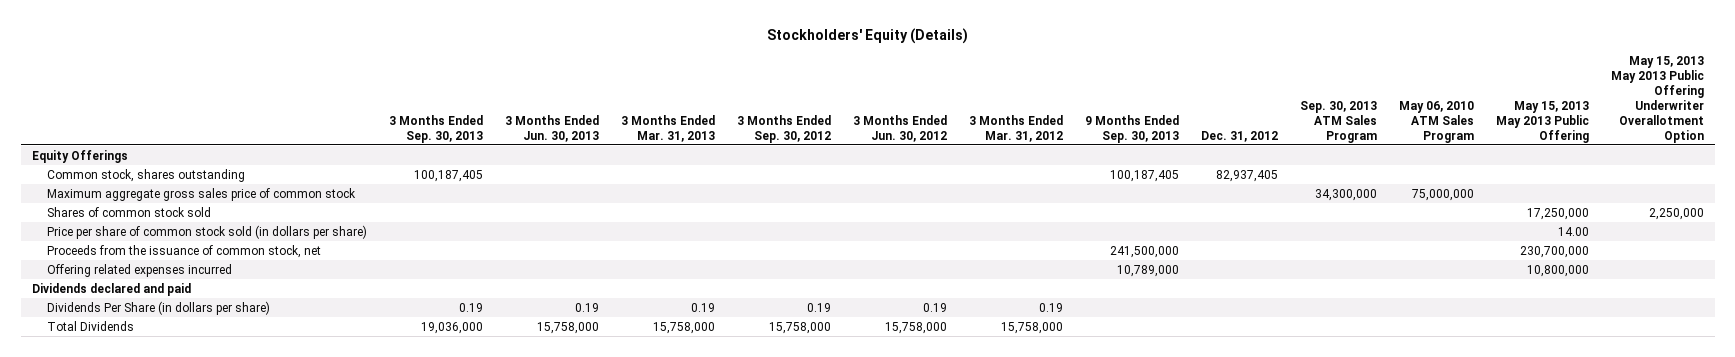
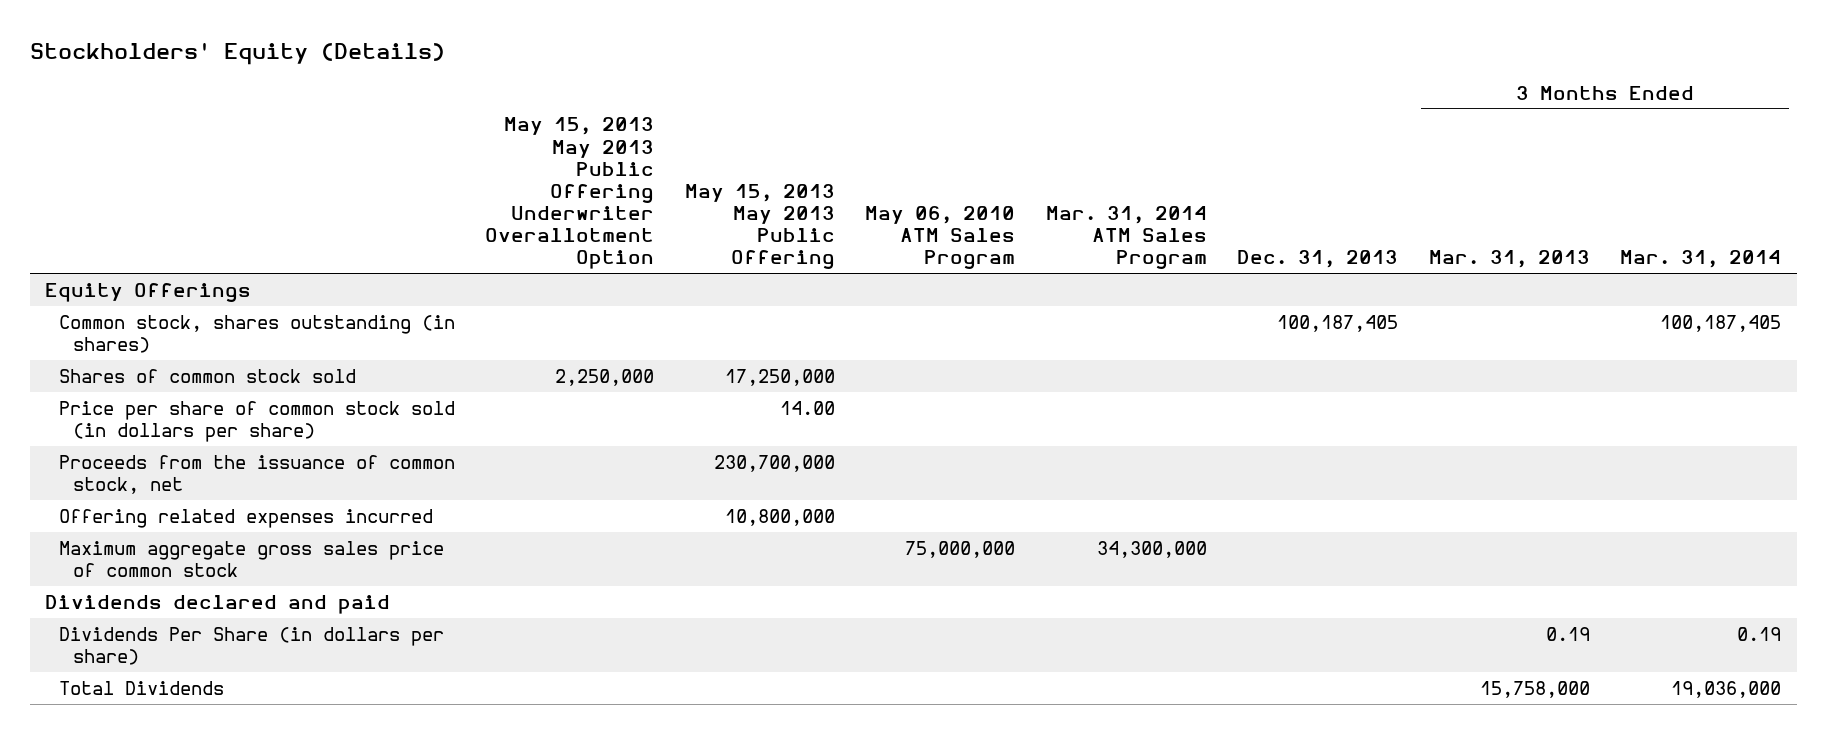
- | 3 Months Ended Sep. 30, 2013 | 3 Months Ended Jun. 30, 2013 | 3 Months Ended Mar. 31, 2013 | 3 Months Ended Sep. 30, 2012 | 3 Months Ended Jun. 30, 2012 | 3 Months Ended Mar. 31, 2012 | 9 Months Ended Sep. 30, 2013 | Dec. 31, 2012 | Sep. 30, 2013 ATM Sales Program | May 06, 2010 ATM Sales Program | May 15, 2013 May 2013 Public Offering | May 15, 2013 May 2013 Public Offering Underwriter Overallotment Option
+ | May 15, 2013 May 2013 Public Offering Underwriter Overallotment Option | May 15, 2013 May 2013 Public Offering | May 06, 2010 ATM Sales Program | Mar. 31, 2014 ATM Sales Program | Dec. 31, 2013 | 3 Months Ended Mar. 31, 2013 | 3 Months Ended Mar. 31, 2014
- Common stock, shares outstanding | 100,187,405 | | | | | | 100,187,405 | 82,937,405 | | | |
+ Common stock, shares outstanding (in shares) | | | | | 100,187,405 | | 100,187,405
moved down: Maximum aggregate gross sales price of common stock | | | 75,000,000 | 34,300,000 | | |

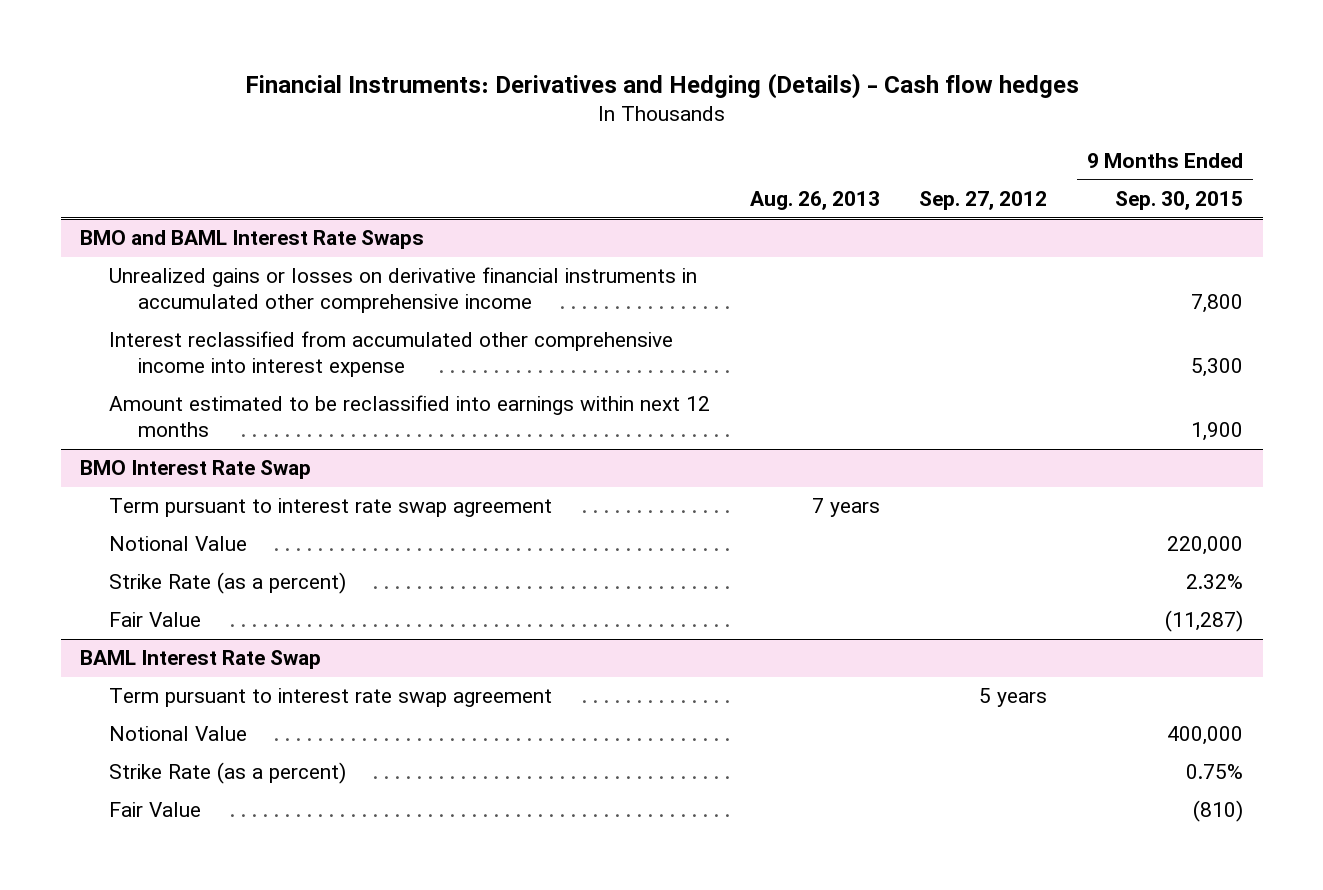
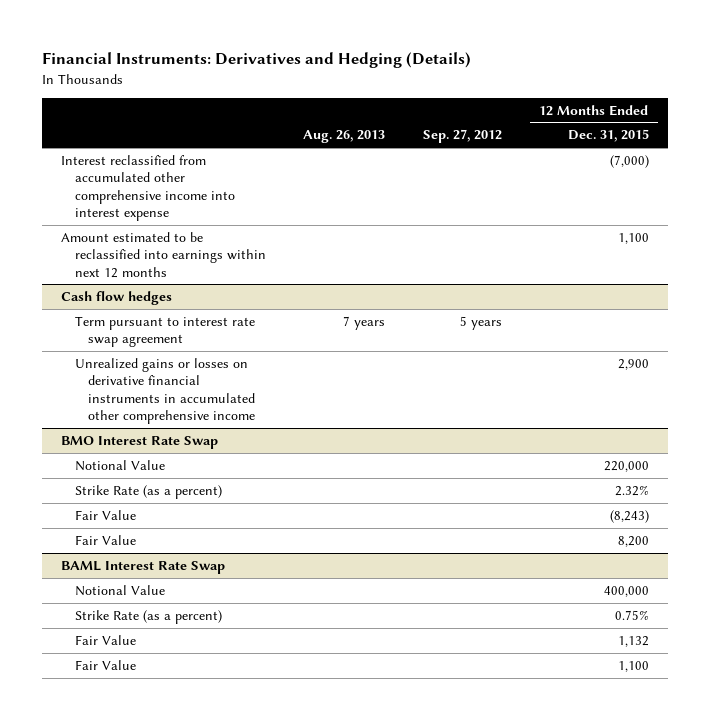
- Financial Instruments: Derivatives and Hedging (Details) - Cash flow hedges
+ Financial Instruments: Derivatives and Hedging (Details)
- | Aug. 26, 2013 | Sep. 27, 2012 | 9 Months Ended Sep. 30, 2015
+ | Aug. 26, 2013 | Sep. 27, 2012 | 12 Months Ended Dec. 31, 2015
- BMO and BAML Interest Rate Swaps
- Unrealized gains or losses on derivative financial instruments in accumulated other comprehensive income | | | 7,800
- Interest reclassified from accumulated other comprehensive income into interest expense | | | 5,300
- Amount estimated to be reclassified into earnings within next 12 months | | | 1,900
+ Interest reclassified from accumulated other comprehensive income into interest expense | | | (7,000)
+ Amount estimated to be reclassified into earnings within next 12 months | | | 1,100
+ Cash flow hedges
+ Term pursuant to interest rate swap agreement | 7 years | 5 years |
+ Unrealized gains or losses on derivative financial instruments in accumulated other comprehensive income | | | 2,900
@ BMO Interest Rate Swap
- Term pursuant to interest rate swap agreement | 7 years | |
+ Fair Value | | | 8,200
@ BAML Interest Rate Swap
- Term pursuant to interest rate swap agreement | | 5 years |
+ Fair Value | | | 1,100

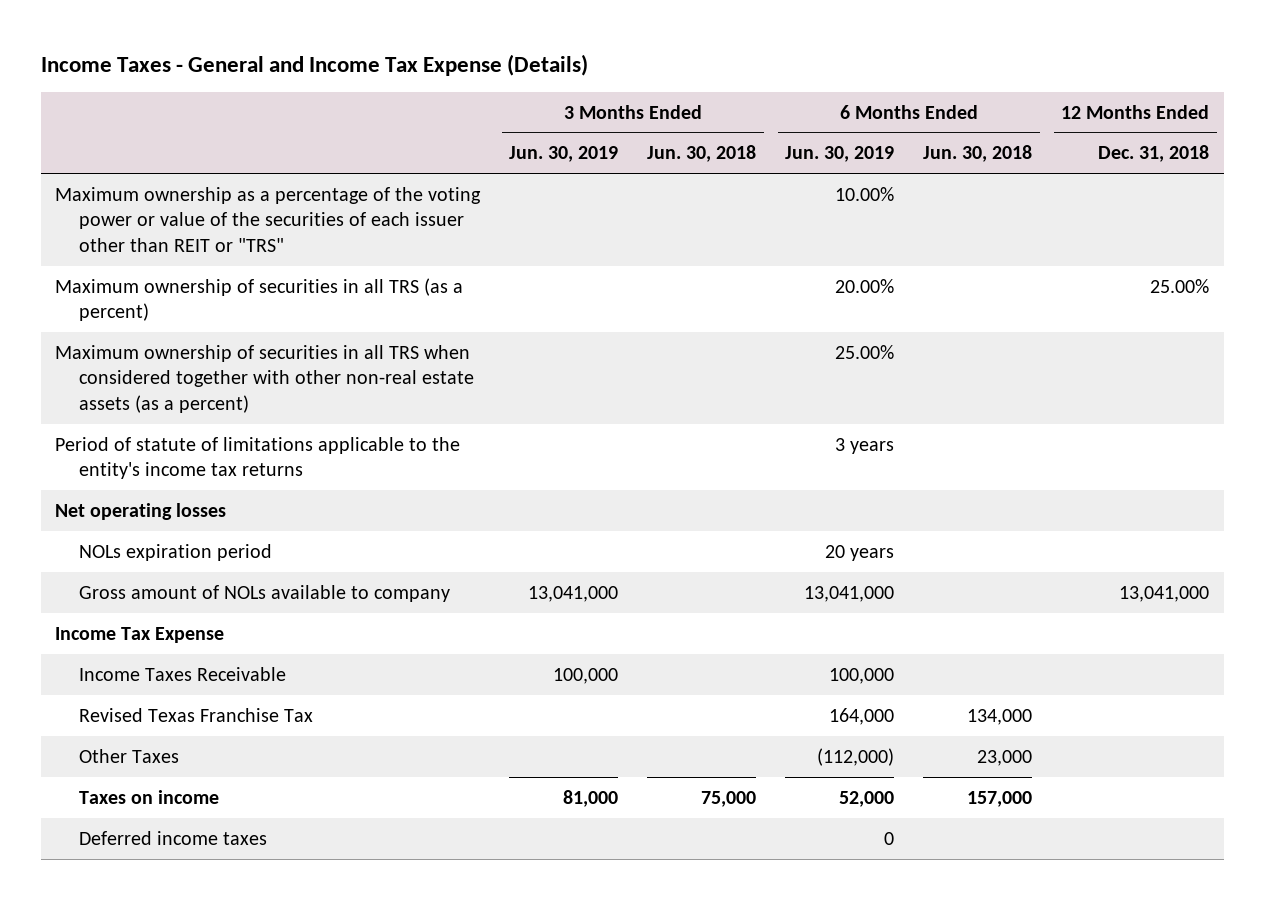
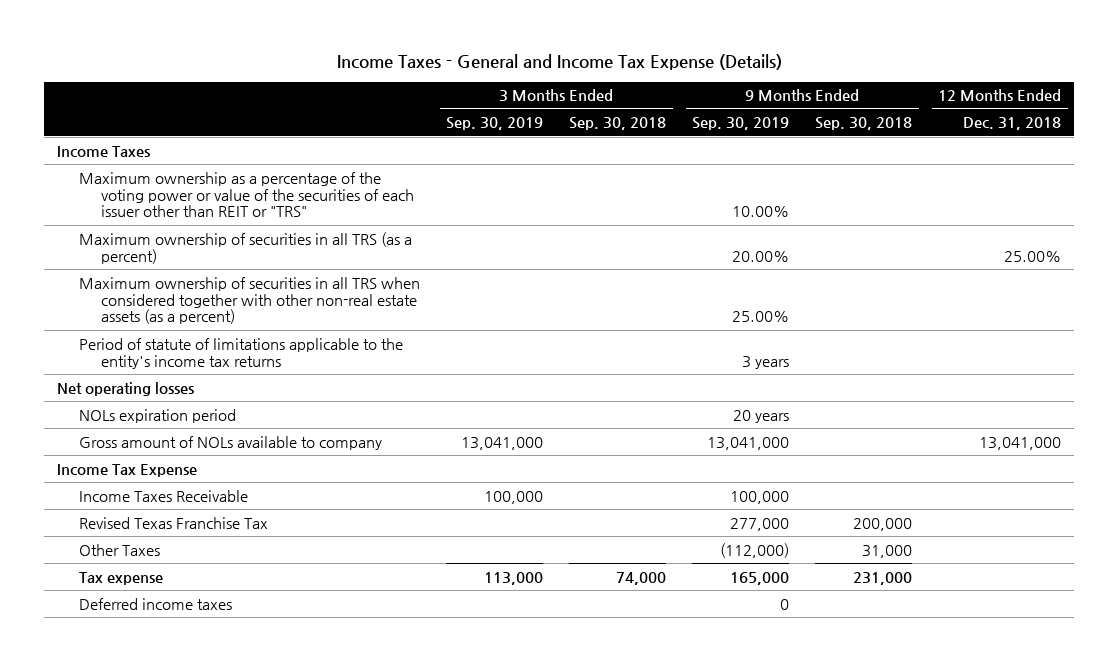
- | 3 Months Ended Jun. 30, 2019 | 3 Months Ended Jun. 30, 2018 | 6 Months Ended Jun. 30, 2019 | 6 Months Ended Jun. 30, 2018 | 12 Months Ended Dec. 31, 2018
+ | 3 Months Ended Sep. 30, 2019 | 3 Months Ended Sep. 30, 2018 | 9 Months Ended Sep. 30, 2019 | 9 Months Ended Sep. 30, 2018 | 12 Months Ended Dec. 31, 2018
+ Income Taxes
- Taxes on income | 81,000 | 75,000 | 52,000 | 157,000 |
+ Tax expense | 113,000 | 74,000 | 165,000 | 231,000 |

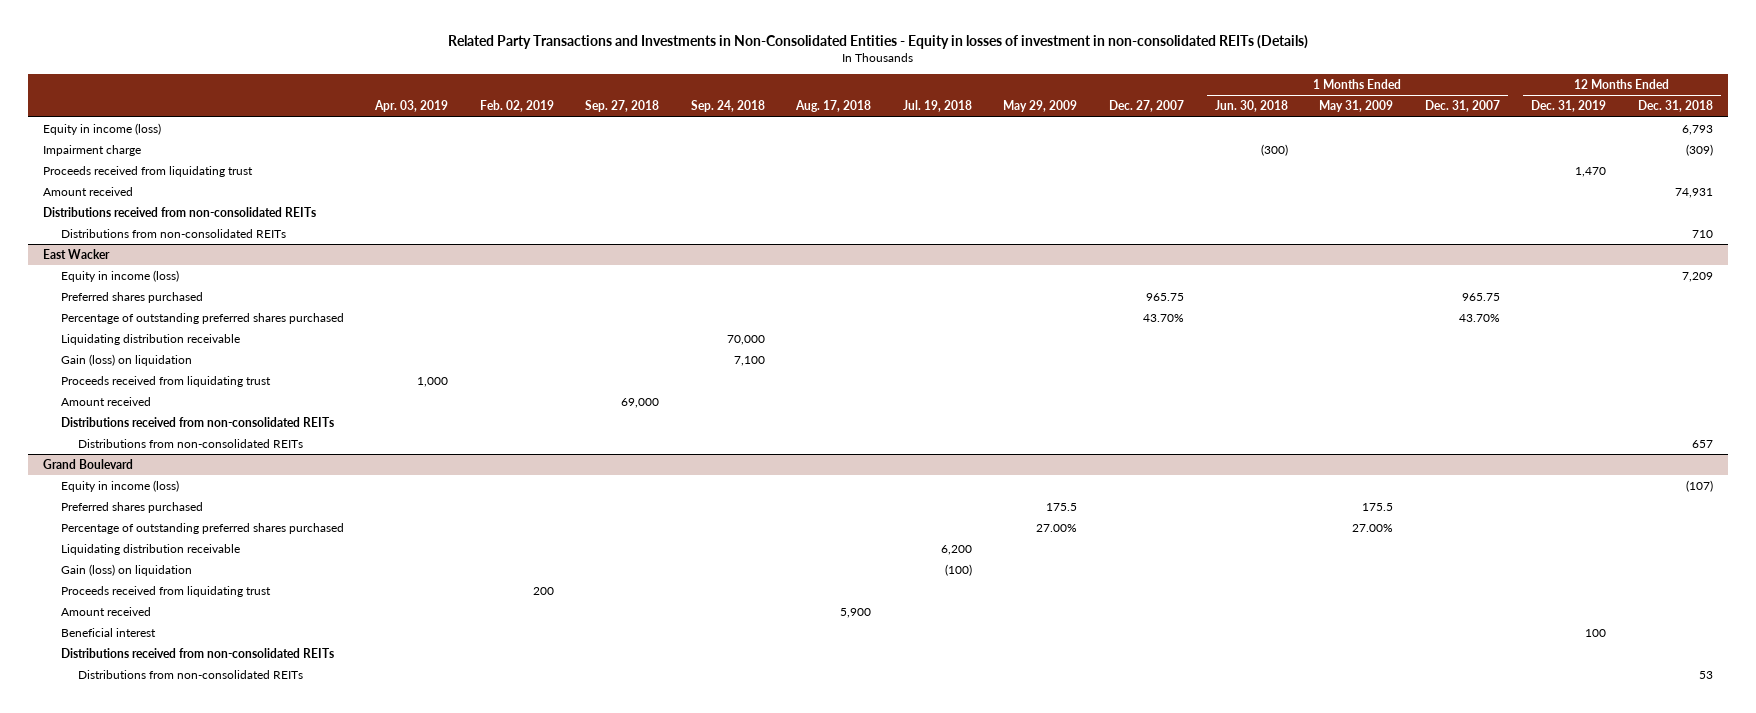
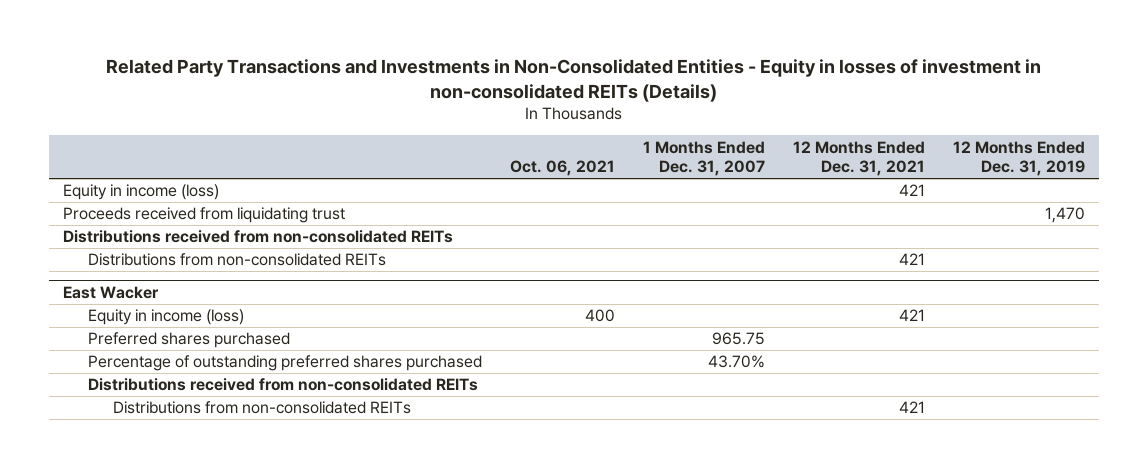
- | Apr. 03, 2019 | Feb. 02, 2019 | Sep. 27, 2018 | Sep. 24, 2018 | Aug. 17, 2018 | Jul. 19, 2018 | May 29, 2009 | Dec. 27, 2007 | 1 Months Ended Jun. 30, 2018 | 1 Months Ended May 31, 2009 | 1 Months Ended Dec. 31, 2007 | 12 Months Ended Dec. 31, 2019 | 12 Months Ended Dec. 31, 2018
+ | Oct. 06, 2021 | 1 Months Ended Dec. 31, 2007 | 12 Months Ended Dec. 31, 2021 | 12 Months Ended Dec. 31, 2019
- Impairment charge | | | | | | | | | (300) | | | | (309)
- Amount received | | | | | | | | | | | | | 74,931
@ East Wacker
- Liquidating distribution receivable | | | | 70,000 | | | | | | | | |
- Gain (loss) on liquidation | | | | 7,100 | | | | | | | | |
- Proceeds received from liquidating trust | 1,000 | | | | | | | | | | | |
- Amount received | | | 69,000 | | | | | | | | | |
- Grand Boulevard
- Equity in income (loss) | | | | | | | | | | | | | (107)
- Preferred shares purchased | | | | | | | 175.5 | | | 175.5 | | |
- Percentage of outstanding preferred shares purchased | | | | | | | 27.00% | | | 27.00% | | |
- Liquidating distribution receivable | | | | | | 6,200 | | | | | | |
- Gain (loss) on liquidation | | | | | | (100) | | | | | | |
- Proceeds received from liquidating trust | | 200 | | | | | | | | | | |
- Amount received | | | | | 5,900 | | | | | | | |
- Beneficial interest | | | | | | | | | | | | 100 |
- Distributions received from non-consolidated REITs
- Distributions from non-consolidated REITs | | | | | | | | | | | | | 53

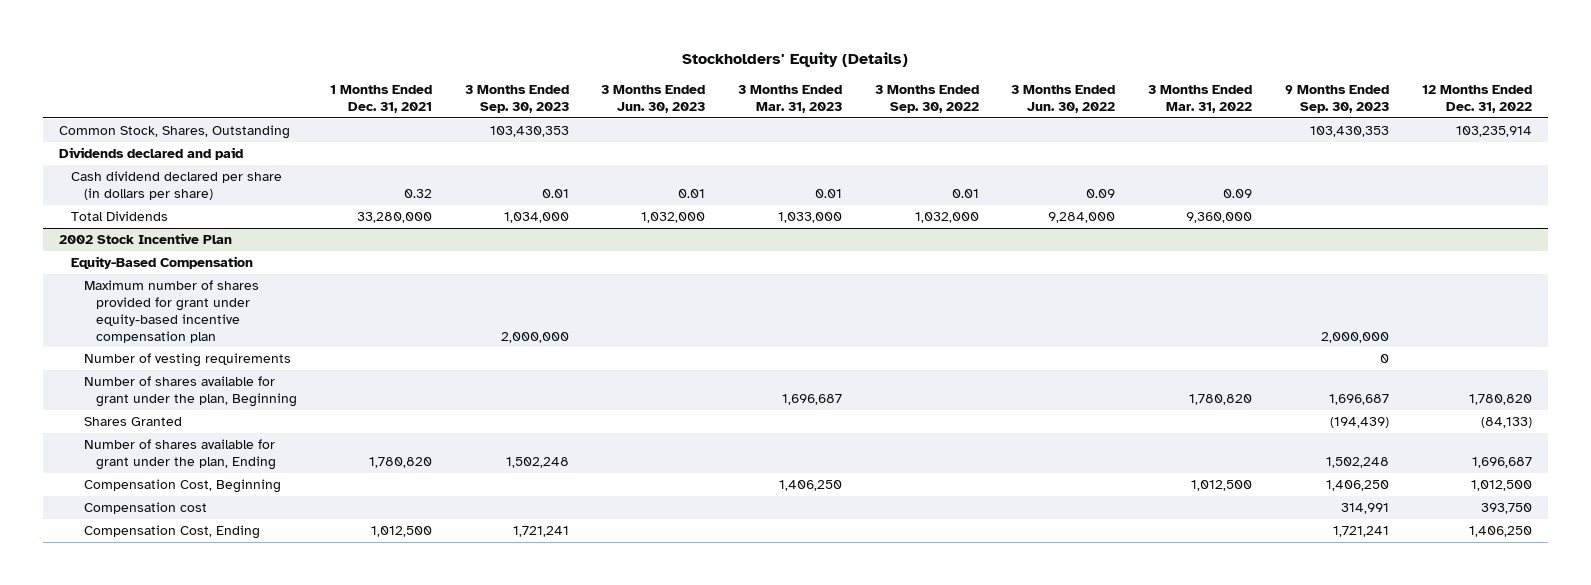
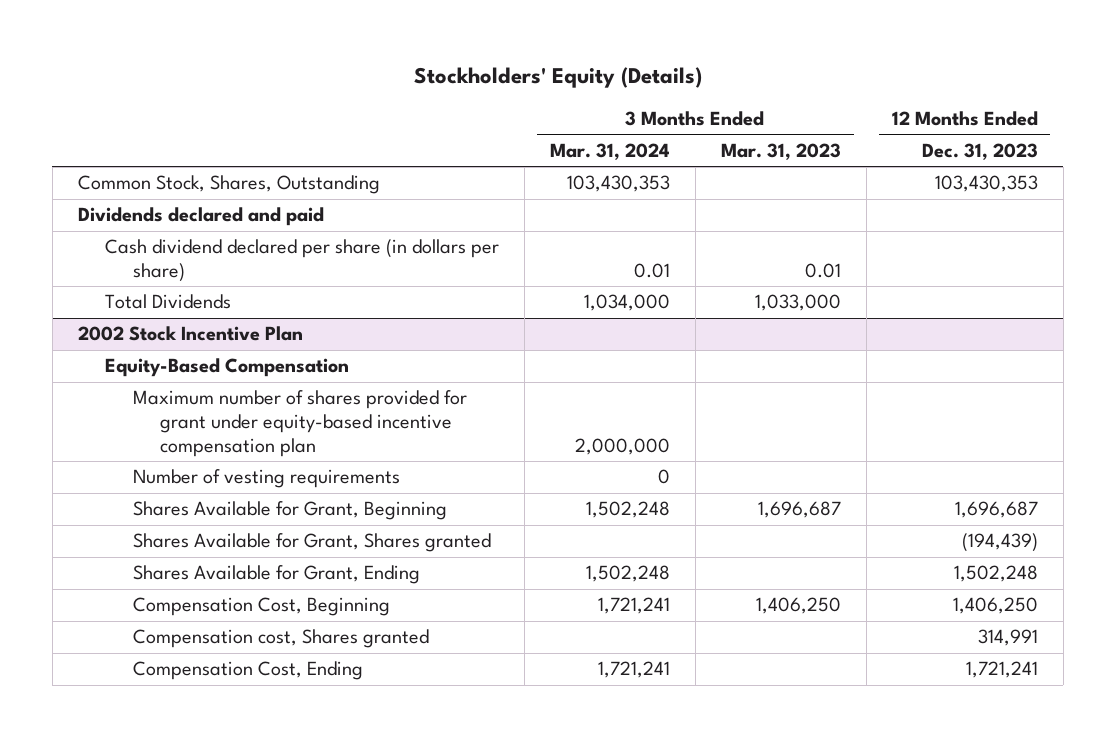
- | 1 Months Ended Dec. 31, 2021 | 3 Months Ended Sep. 30, 2023 | 3 Months Ended Jun. 30, 2023 | 3 Months Ended Mar. 31, 2023 | 3 Months Ended Sep. 30, 2022 | 3 Months Ended Jun. 30, 2022 | 3 Months Ended Mar. 31, 2022 | 9 Months Ended Sep. 30, 2023 | 12 Months Ended Dec. 31, 2022
+ | 3 Months Ended Mar. 31, 2024 | 3 Months Ended Mar. 31, 2023 | 12 Months Ended Dec. 31, 2023
@ 2002 Stock Incentive Plan
- Number of shares available for grant under the plan, Beginning | | | | 1,696,687 | | | 1,780,820 | 1,696,687 | 1,780,820
- Shares Granted | | | | | | | | (194,439) | (84,133)
- Number of shares available for grant under the plan, Ending | 1,780,820 | 1,502,248 | | | | | | 1,502,248 | 1,696,687
+ Shares Available for Grant, Beginning | 1,502,248 | 1,696,687 | 1,696,687
+ Shares Available for Grant, Shares granted | | | (194,439)
+ Shares Available for Grant, Ending | 1,502,248 | | 1,502,248
- Compensation cost | | | | | | | | 314,991 | 393,750
+ Compensation cost, Shares granted | | | 314,991

